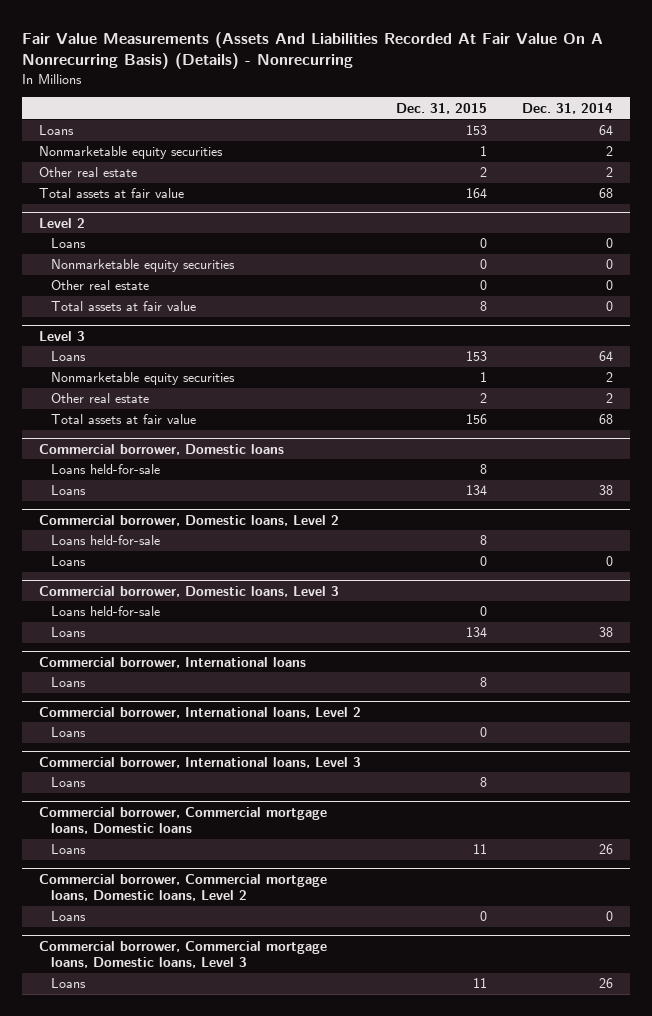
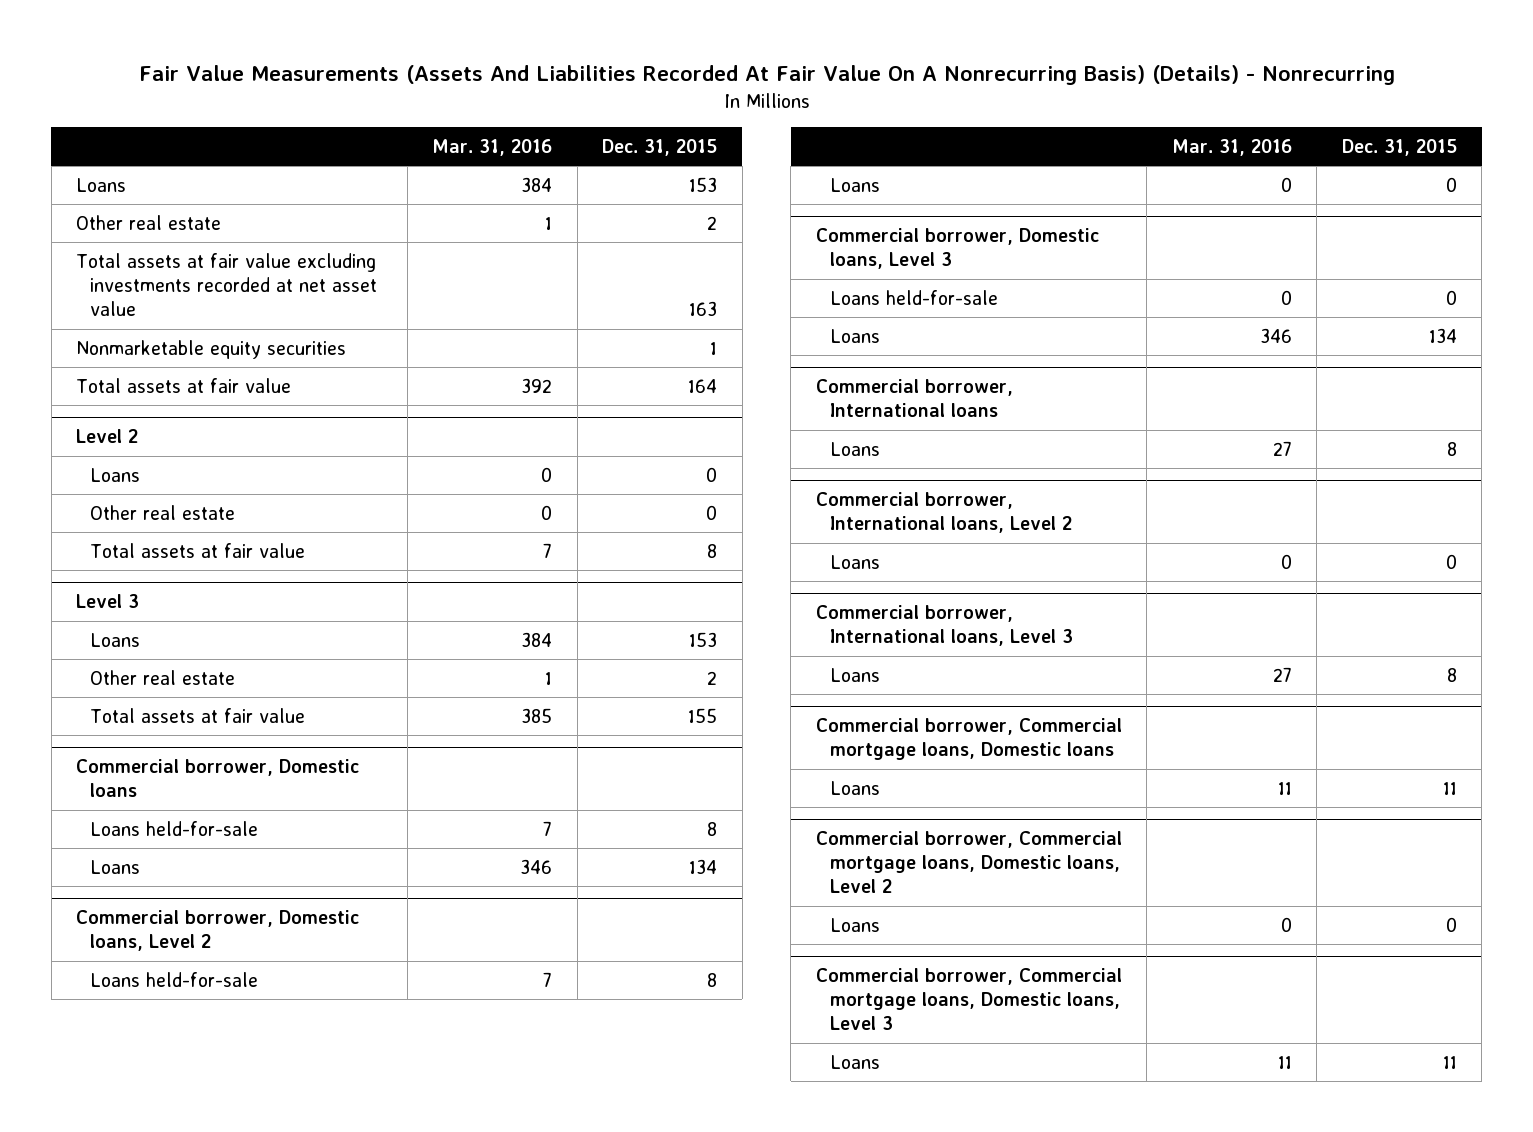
- | Dec. 31, 2015 | Dec. 31, 2014
+ | Mar. 31, 2016 | Dec. 31, 2015
+ Total assets at fair value excluding investments recorded at net asset value | | 163
moved down: Nonmarketable equity securities | | 1
@ Level 2
- Nonmarketable equity securities | 0 | 0
@ Level 3
- Nonmarketable equity securities | 1 | 2
- Total assets at fair value | 156 | 68
+ Total assets at fair value | 385 | 155

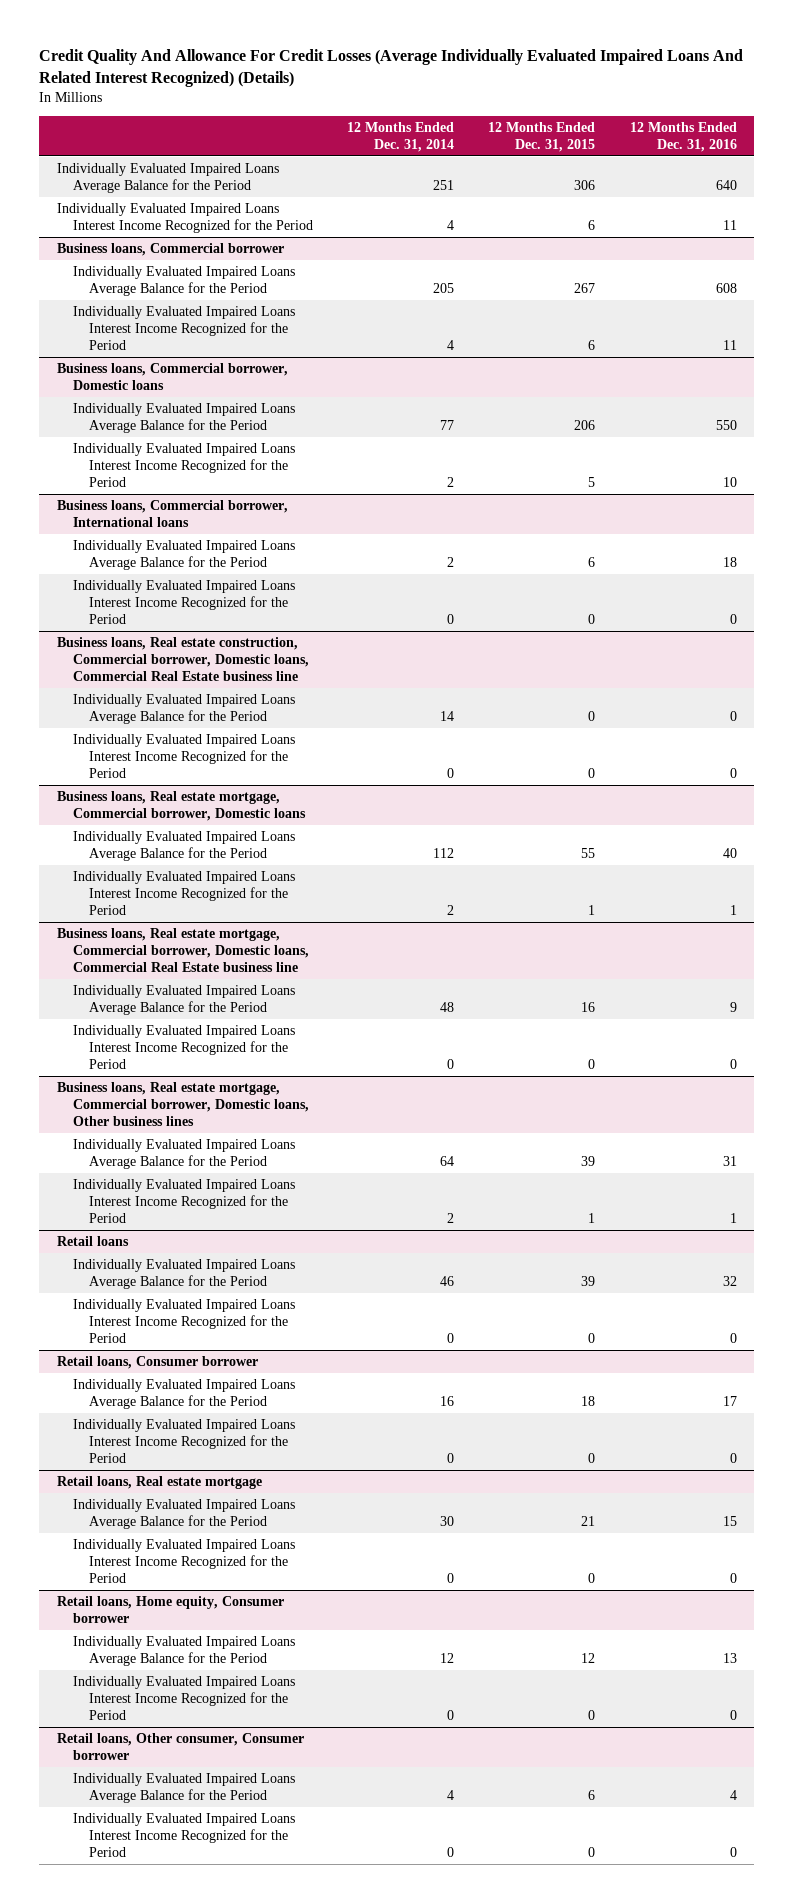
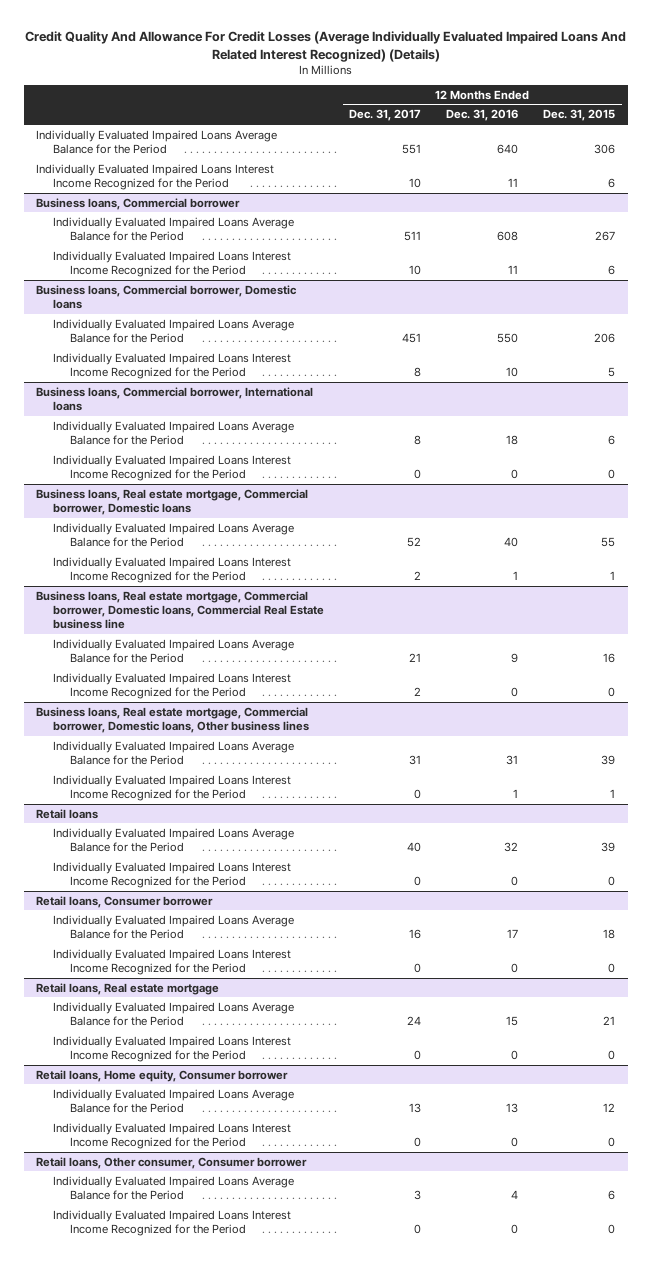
- | 12 Months Ended Dec. 31, 2014 | 12 Months Ended Dec. 31, 2015 | 12 Months Ended Dec. 31, 2016
+ | 12 Months Ended Dec. 31, 2017 | 12 Months Ended Dec. 31, 2016 | 12 Months Ended Dec. 31, 2015
- Business loans, Real estate construction, Commercial borrower, Domestic loans, Commercial Real Estate business line
- Individually Evaluated Impaired Loans Average Balance for the Period | 14 | 0 | 0
- Individually Evaluated Impaired Loans Interest Income Recognized for the Period | 0 | 0 | 0

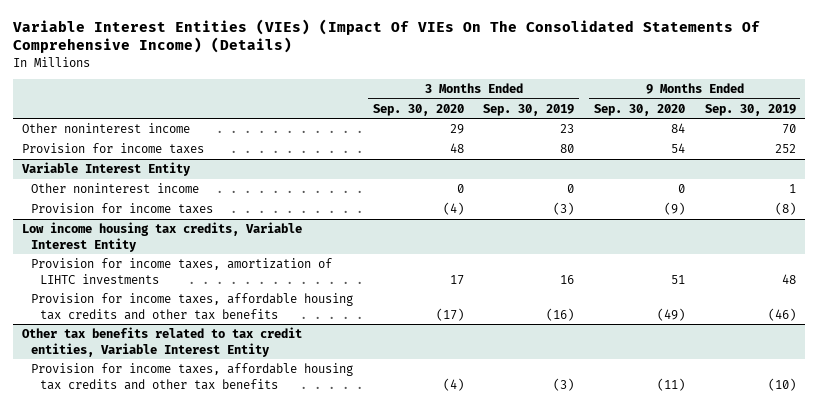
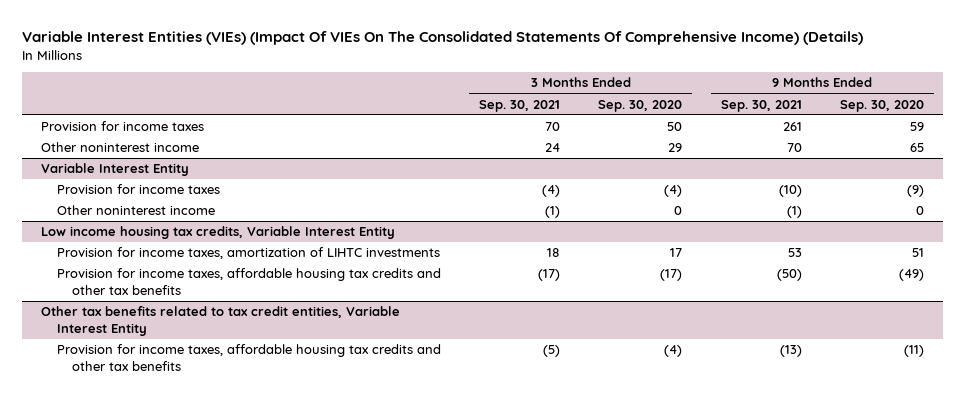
- | 3 Months Ended Sep. 30, 2020 | 3 Months Ended Sep. 30, 2019 | 9 Months Ended Sep. 30, 2020 | 9 Months Ended Sep. 30, 2019
+ | 3 Months Ended Sep. 30, 2021 | 3 Months Ended Sep. 30, 2020 | 9 Months Ended Sep. 30, 2021 | 9 Months Ended Sep. 30, 2020
- Other noninterest income | 29 | 23 | 84 | 70
- Provision for income taxes | 48 | 80 | 54 | 252
+ Provision for income taxes | 70 | 50 | 261 | 59
+ Other noninterest income | 24 | 29 | 70 | 65
@ Variable Interest Entity
moved down: Other noninterest income | (1) | 0 | (1) | 0

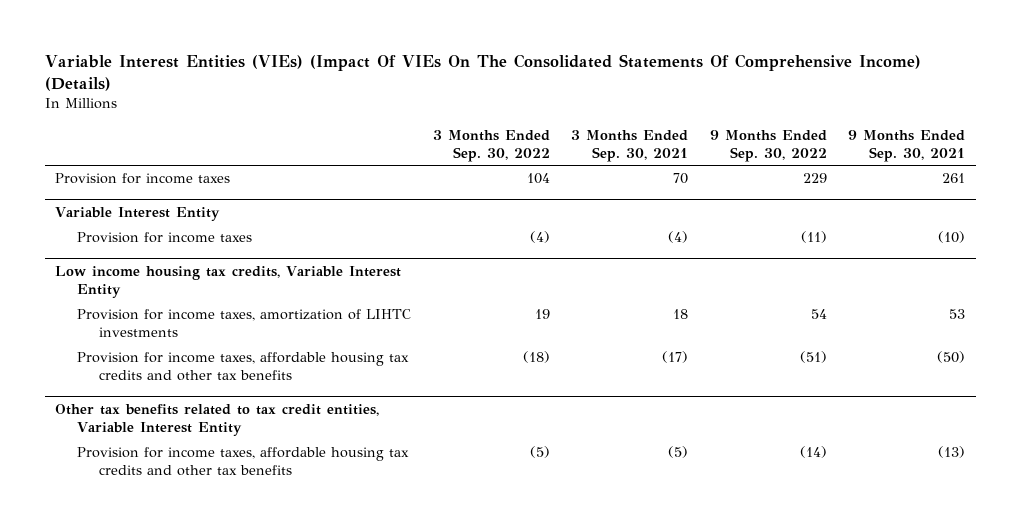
- | 3 Months Ended Sep. 30, 2021 | 3 Months Ended Sep. 30, 2020 | 9 Months Ended Sep. 30, 2021 | 9 Months Ended Sep. 30, 2020
+ | 3 Months Ended Sep. 30, 2022 | 3 Months Ended Sep. 30, 2021 | 9 Months Ended Sep. 30, 2022 | 9 Months Ended Sep. 30, 2021
- Other noninterest income | 24 | 29 | 70 | 65
@ Variable Interest Entity
- Other noninterest income | (1) | 0 | (1) | 0

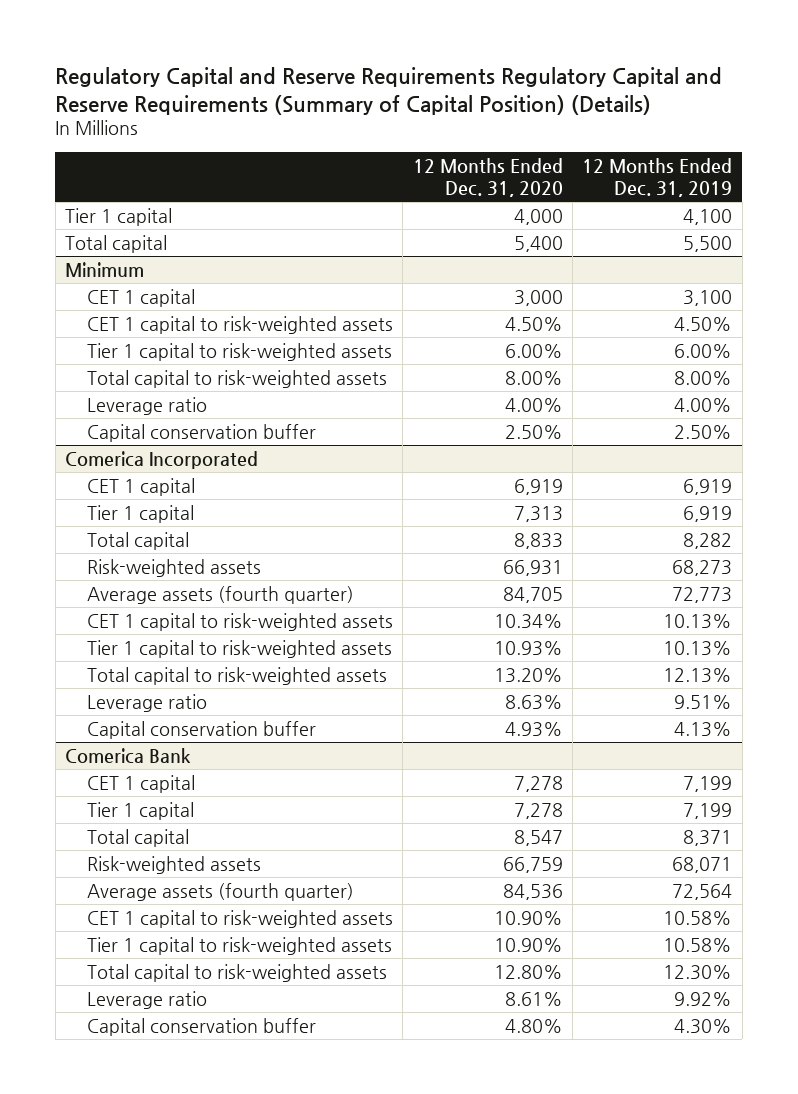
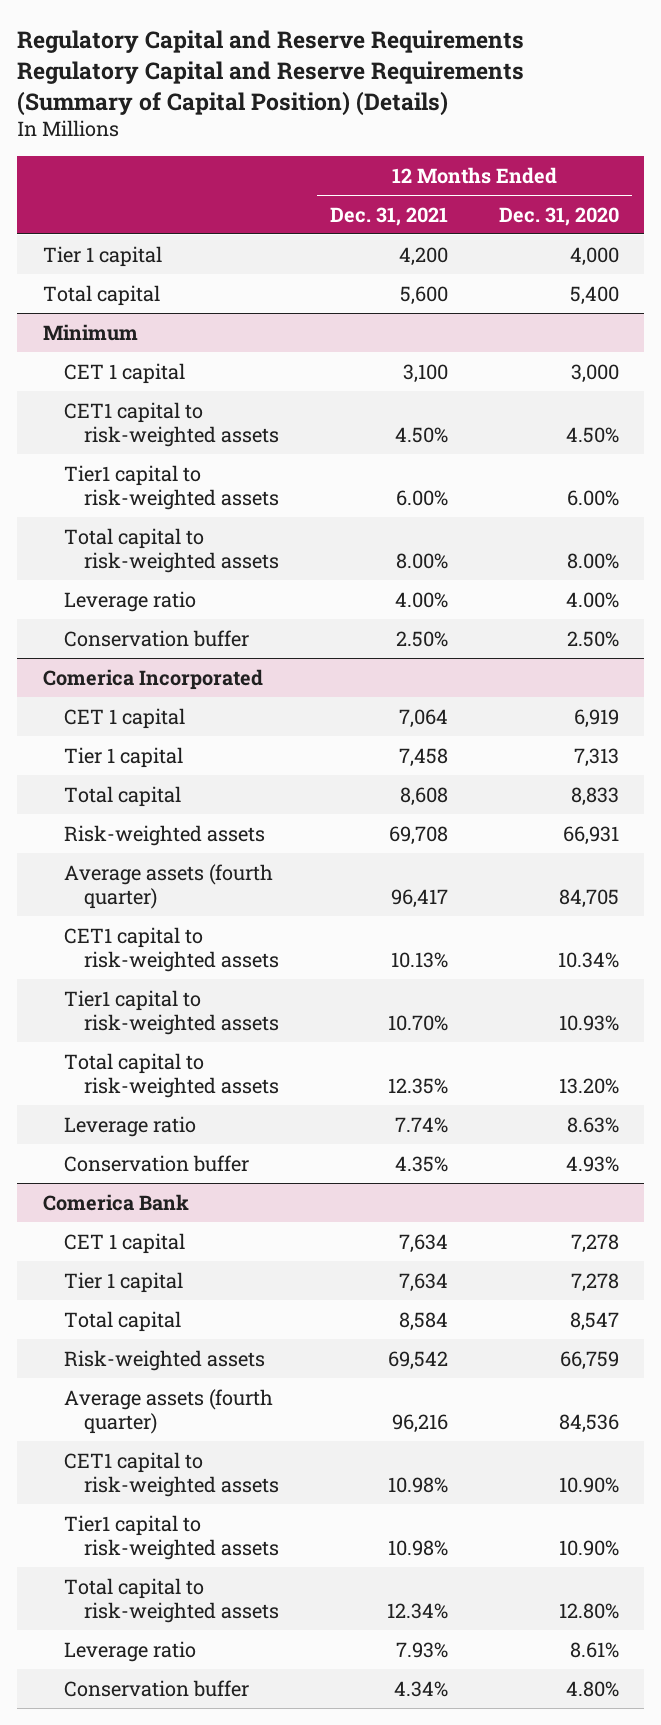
- | 12 Months Ended Dec. 31, 2020 | 12 Months Ended Dec. 31, 2019
+ | 12 Months Ended Dec. 31, 2021 | 12 Months Ended Dec. 31, 2020
@ Minimum
- CET 1 capital to risk-weighted assets | 4.50% | 4.50%
- Tier 1 capital to risk-weighted assets | 6.00% | 6.00%
+ CET1 capital to risk-weighted assets | 4.50% | 4.50%
+ Tier1 capital to risk-weighted assets | 6.00% | 6.00%
- Capital conservation buffer | 2.50% | 2.50%
+ Conservation buffer | 2.50% | 2.50%
@ Comerica Incorporated
- CET 1 capital to risk-weighted assets | 10.34% | 10.13%
- Tier 1 capital to risk-weighted assets | 10.93% | 10.13%
+ CET1 capital to risk-weighted assets | 10.13% | 10.34%
+ Tier1 capital to risk-weighted assets | 10.70% | 10.93%
- Capital conservation buffer | 4.93% | 4.13%
+ Conservation buffer | 4.35% | 4.93%
@ Comerica Bank
- CET 1 capital to risk-weighted assets | 10.90% | 10.58%
- Tier 1 capital to risk-weighted assets | 10.90% | 10.58%
+ CET1 capital to risk-weighted assets | 10.98% | 10.90%
+ Tier1 capital to risk-weighted assets | 10.98% | 10.90%
- Capital conservation buffer | 4.80% | 4.30%
+ Conservation buffer | 4.34% | 4.80%

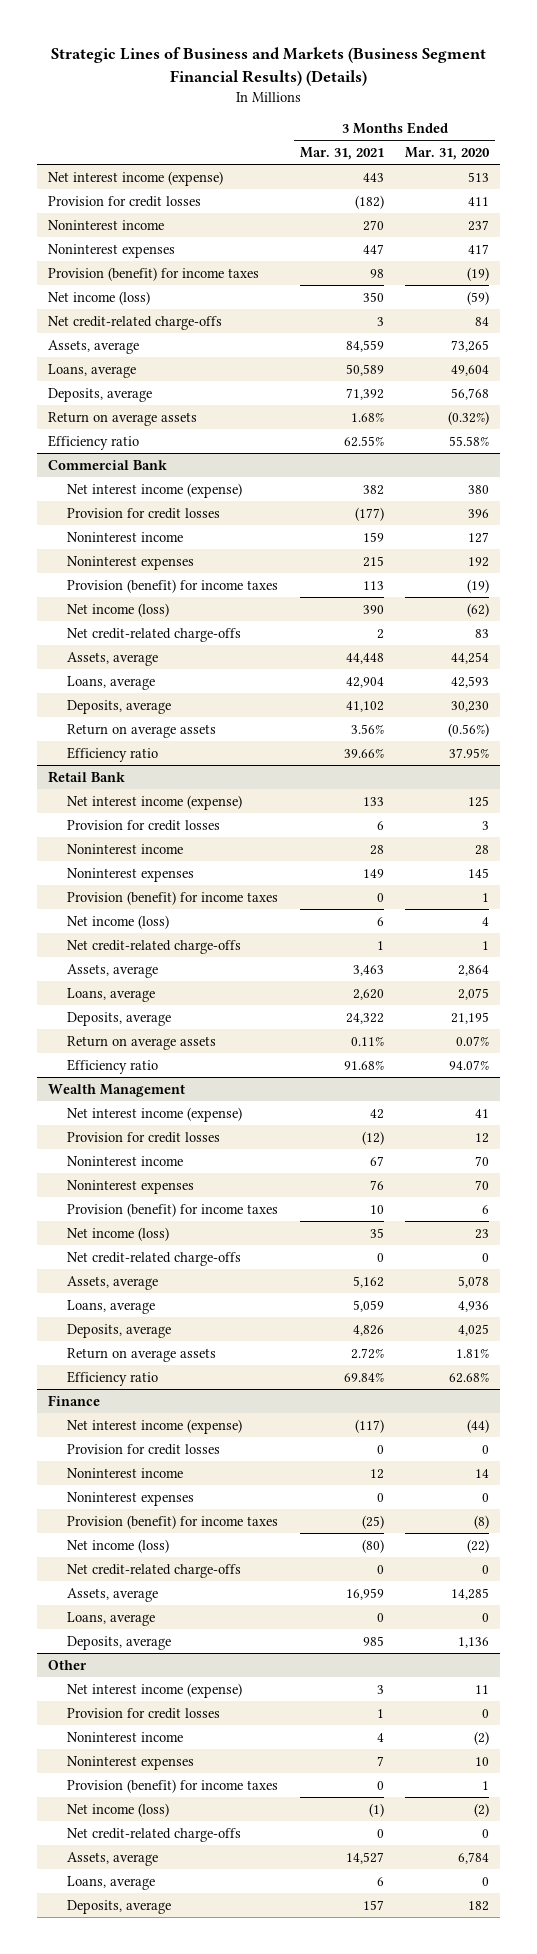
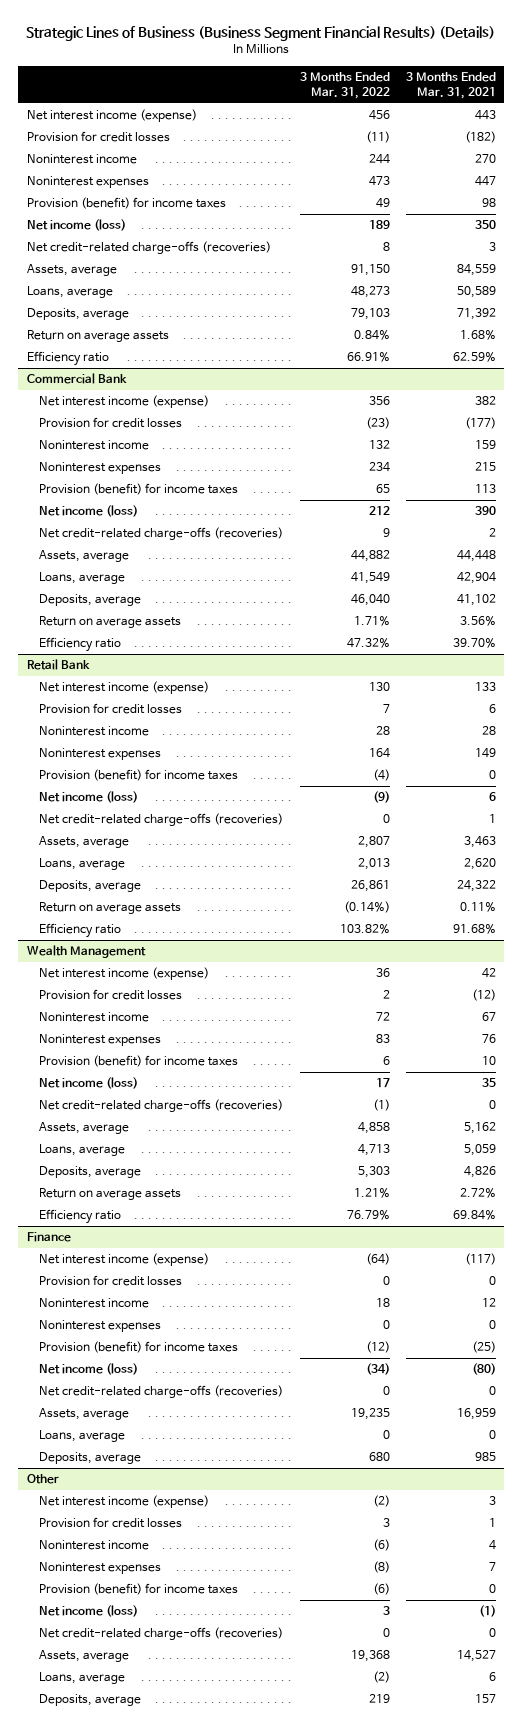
- Strategic Lines of Business and Markets (Business Segment Financial Results) (Details)
+ Strategic Lines of Business (Business Segment Financial Results) (Details)
- | 3 Months Ended Mar. 31, 2021 | 3 Months Ended Mar. 31, 2020
+ | 3 Months Ended Mar. 31, 2022 | 3 Months Ended Mar. 31, 2021
- Net credit-related charge-offs | 3 | 84
+ Net credit-related charge-offs (recoveries) | 8 | 3
- Efficiency ratio | 62.55% | 55.58%
+ Efficiency ratio | 66.91% | 62.59%
@ Commercial Bank
- Net credit-related charge-offs | 2 | 83
+ Net credit-related charge-offs (recoveries) | 9 | 2
- Efficiency ratio | 39.66% | 37.95%
+ Efficiency ratio | 47.32% | 39.70%
@ Retail Bank
- Net credit-related charge-offs | 1 | 1
+ Net credit-related charge-offs (recoveries) | 0 | 1
@ Wealth Management
- Net credit-related charge-offs | 0 | 0
+ Net credit-related charge-offs (recoveries) | (1) | 0
@ Finance
- Net credit-related charge-offs | 0 | 0
+ Net credit-related charge-offs (recoveries) | 0 | 0
@ Other
- Net credit-related charge-offs | 0 | 0
+ Net credit-related charge-offs (recoveries) | 0 | 0

